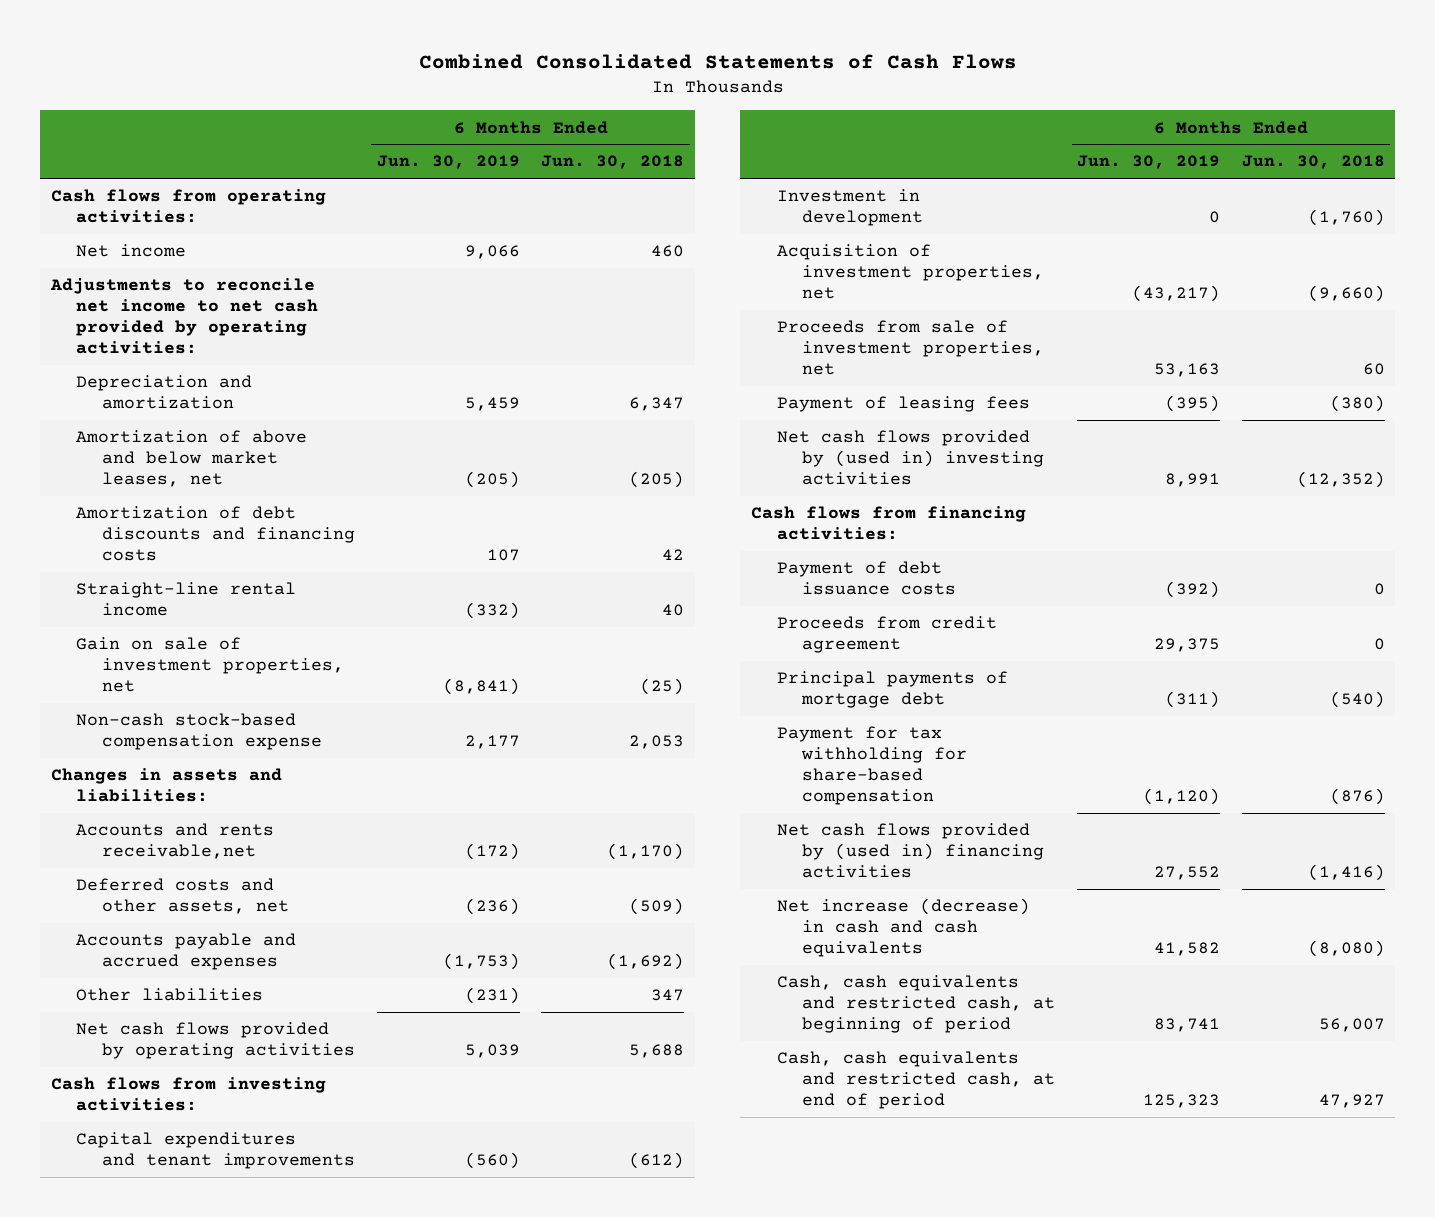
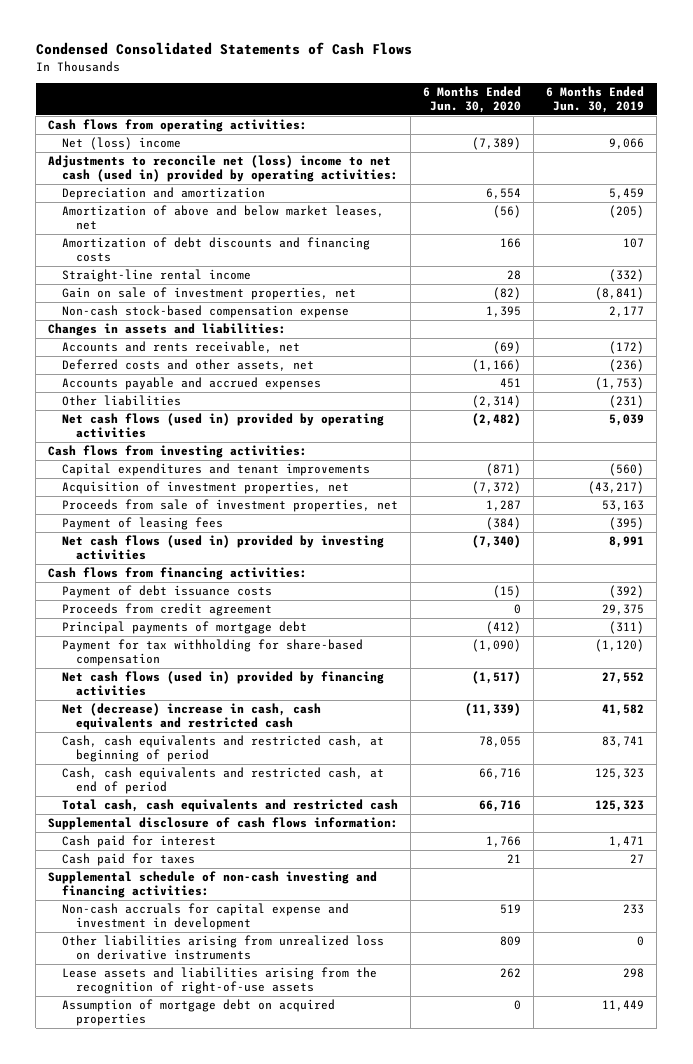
- Combined Consolidated Statements of Cash Flows
+ Condensed Consolidated Statements of Cash Flows
- | 6 Months Ended Jun. 30, 2019 | 6 Months Ended Jun. 30, 2018
+ | 6 Months Ended Jun. 30, 2020 | 6 Months Ended Jun. 30, 2019
- Net income | 9,066 | 460
- Adjustments to reconcile net income to net cash provided by operating activities:
+ Net (loss) income | (7,389) | 9,066
+ Adjustments to reconcile net (loss) income to net cash (used in) provided by operating activities:
- Accounts and rents receivable,net | (172) | (1,170)
+ Accounts and rents receivable, net | (69) | (172)
- Net cash flows provided by operating activities | 5,039 | 5,688
+ Net cash flows (used in) provided by operating activities | (2,482) | 5,039
- Investment in development | 0 | (1,760)
- Net cash flows provided by (used in) investing activities | 8,991 | (12,352)
+ Net cash flows (used in) provided by investing activities | (7,340) | 8,991
- Net cash flows provided by (used in) financing activities | 27,552 | (1,416)
- Net increase (decrease) in cash and cash equivalents | 41,582 | (8,080)
+ Net cash flows (used in) provided by financing activities | (1,517) | 27,552
+ Net (decrease) increase in cash, cash equivalents and restricted cash | (11,339) | 41,582
+ Total cash, cash equivalents and restricted cash | 66,716 | 125,323
+ Supplemental disclosure of cash flows information:
+ Cash paid for interest | 1,766 | 1,471
+ Cash paid for taxes | 21 | 27
+ Supplemental schedule of non-cash investing and financing activities:
+ Non-cash accruals for capital expense and investment in development | 519 | 233
+ Other liabilities arising from unrealized loss on derivative instruments | 809 | 0
+ Lease assets and liabilities arising from the recognition of right-of-use assets | 262 | 298
+ Assumption of mortgage debt on acquired properties | 0 | 11,449

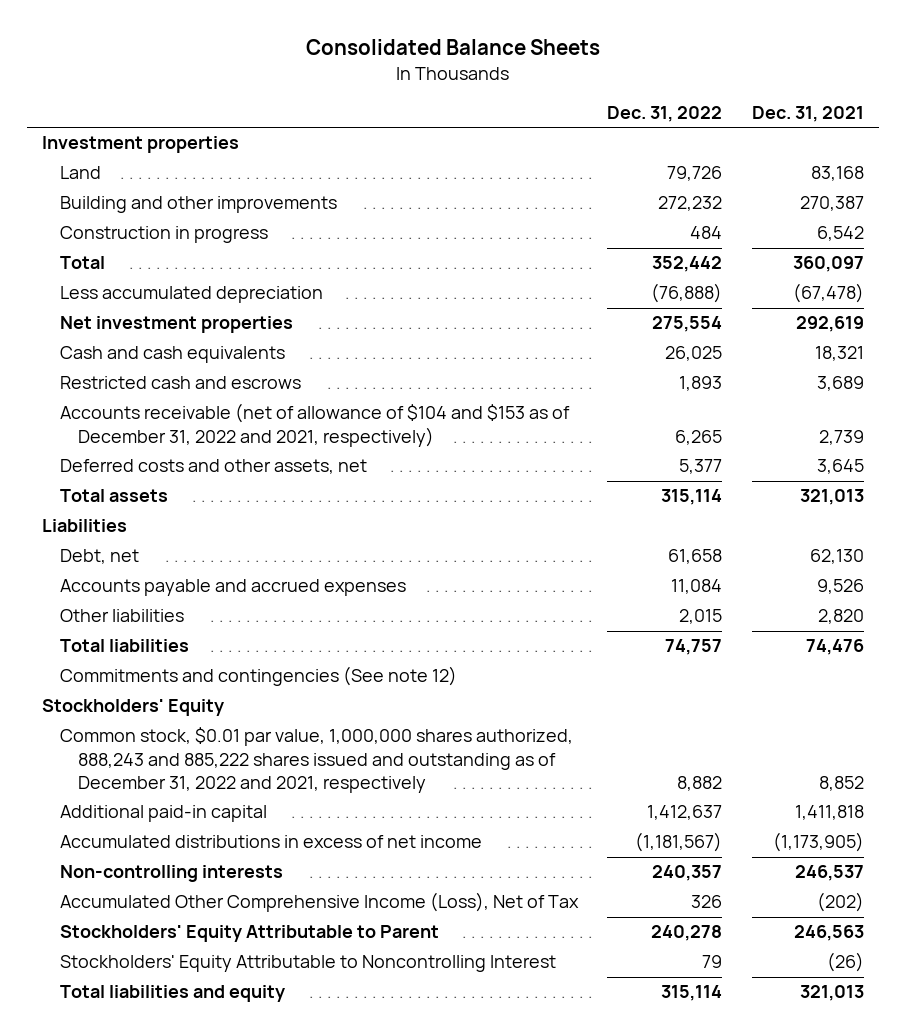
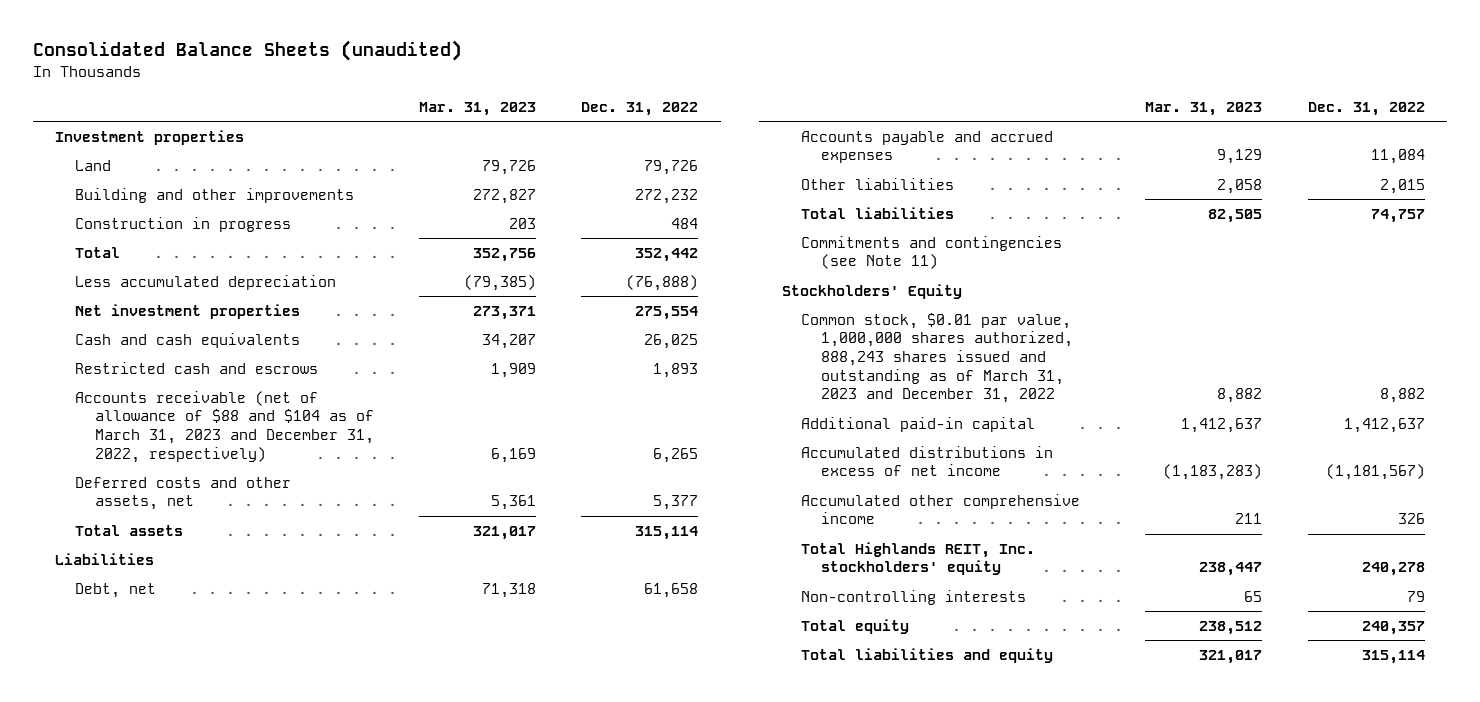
- Consolidated Balance Sheets
+ Consolidated Balance Sheets (unaudited)
- | Dec. 31, 2022 | Dec. 31, 2021
+ | Mar. 31, 2023 | Dec. 31, 2022
- Accounts receivable (net of allowance of $104 and $153 as of December 31, 2022 and 2021, respectively) | 6,265 | 2,739
+ Accounts receivable (net of allowance of $88 and $104 as of March 31, 2023 and December 31, 2022, respectively) | 6,169 | 6,265
- Commitments and contingencies (See note 12)
+ Commitments and contingencies (see Note 11)
- Common stock, $0.01 par value, 1,000,000 shares authorized, 888,243 and 885,222 shares issued and outstanding as of December 31, 2022 and 2021, respectively | 8,882 | 8,852
+ Common stock, $0.01 par value, 1,000,000 shares authorized, 888,243 shares issued and outstanding as of March 31, 2023 and December 31, 2022 | 8,882 | 8,882
- Non-controlling interests | 240,357 | 246,537
- Accumulated Other Comprehensive Income (Loss), Net of Tax | 326 | (202)
- Stockholders' Equity Attributable to Parent | 240,278 | 246,563
- Stockholders' Equity Attributable to Noncontrolling Interest | 79 | (26)
+ Accumulated other comprehensive income | 211 | 326
+ Total Highlands REIT, Inc. stockholders' equity | 238,447 | 240,278
+ Non-controlling interests | 65 | 79
+ Total equity | 238,512 | 240,357

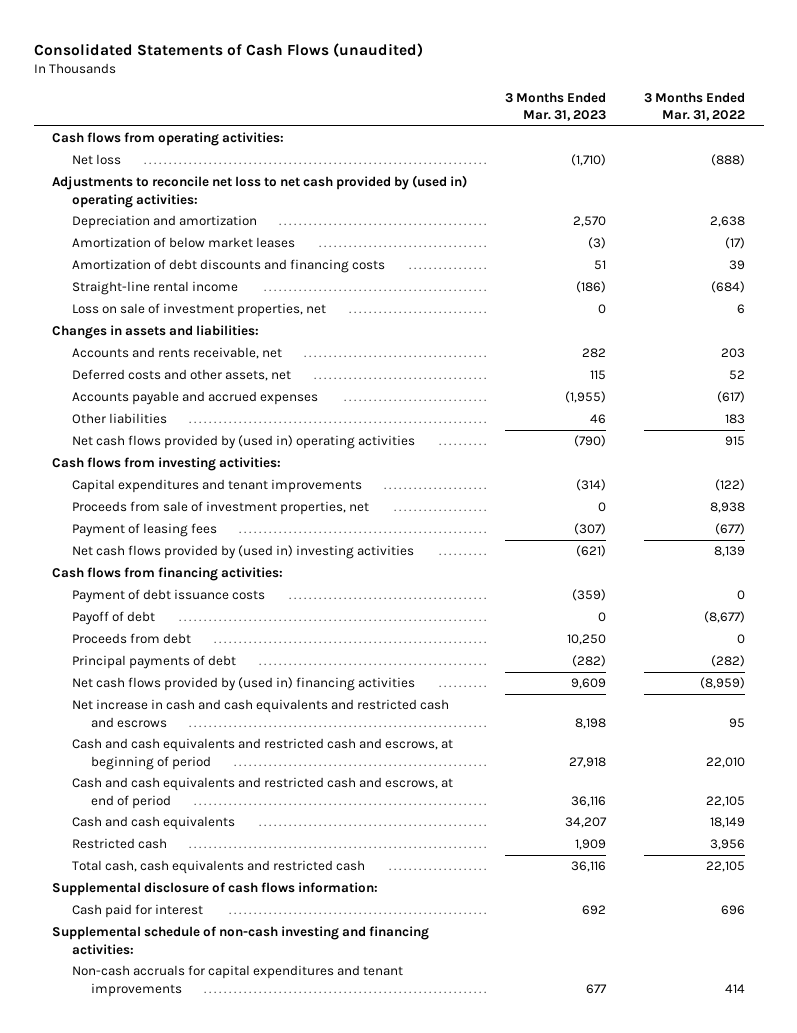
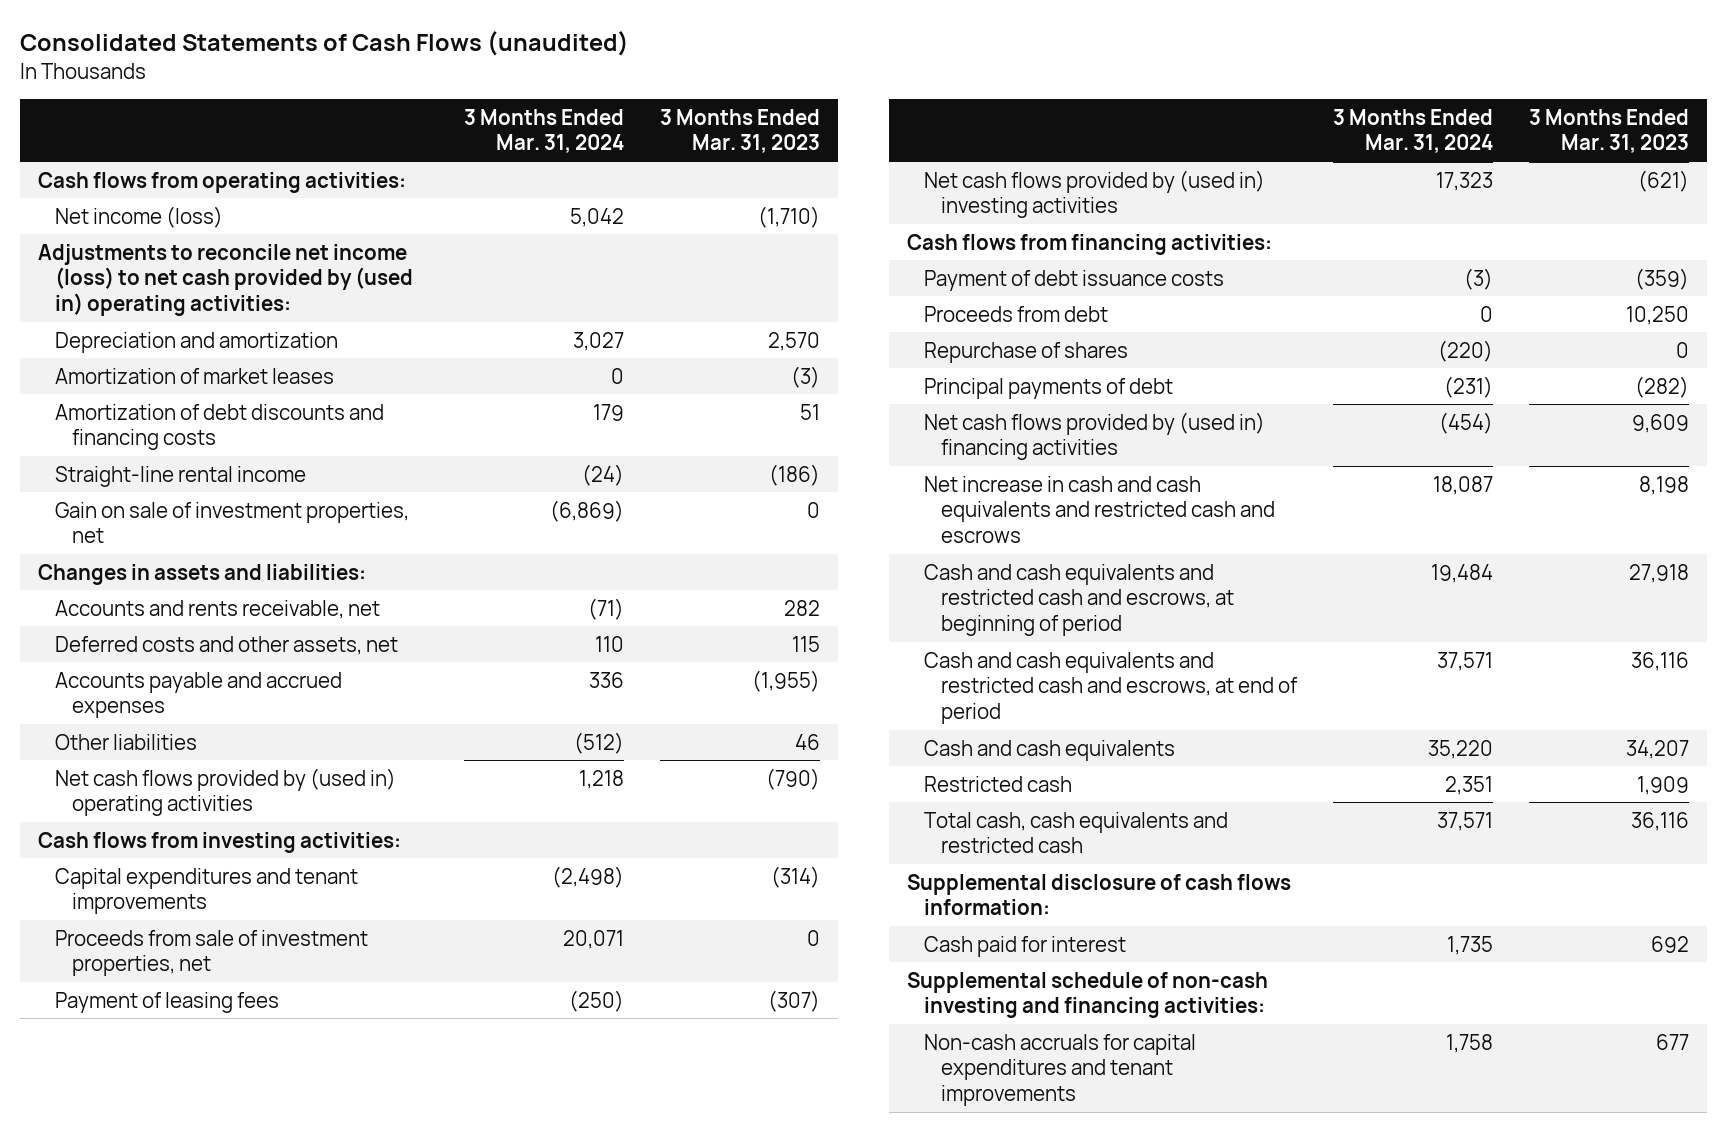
- | 3 Months Ended Mar. 31, 2023 | 3 Months Ended Mar. 31, 2022
+ | 3 Months Ended Mar. 31, 2024 | 3 Months Ended Mar. 31, 2023
- Net loss | (1,710) | (888)
- Adjustments to reconcile net loss to net cash provided by (used in) operating activities:
+ Net income (loss) | 5,042 | (1,710)
+ Adjustments to reconcile net income (loss) to net cash provided by (used in) operating activities:
- Amortization of below market leases | (3) | (17)
+ Amortization of market leases | 0 | (3)
- Loss on sale of investment properties, net | 0 | 6
+ Gain on sale of investment properties, net | (6,869) | 0
- Payoff of debt | 0 | (8,677)
+ Repurchase of shares | (220) | 0

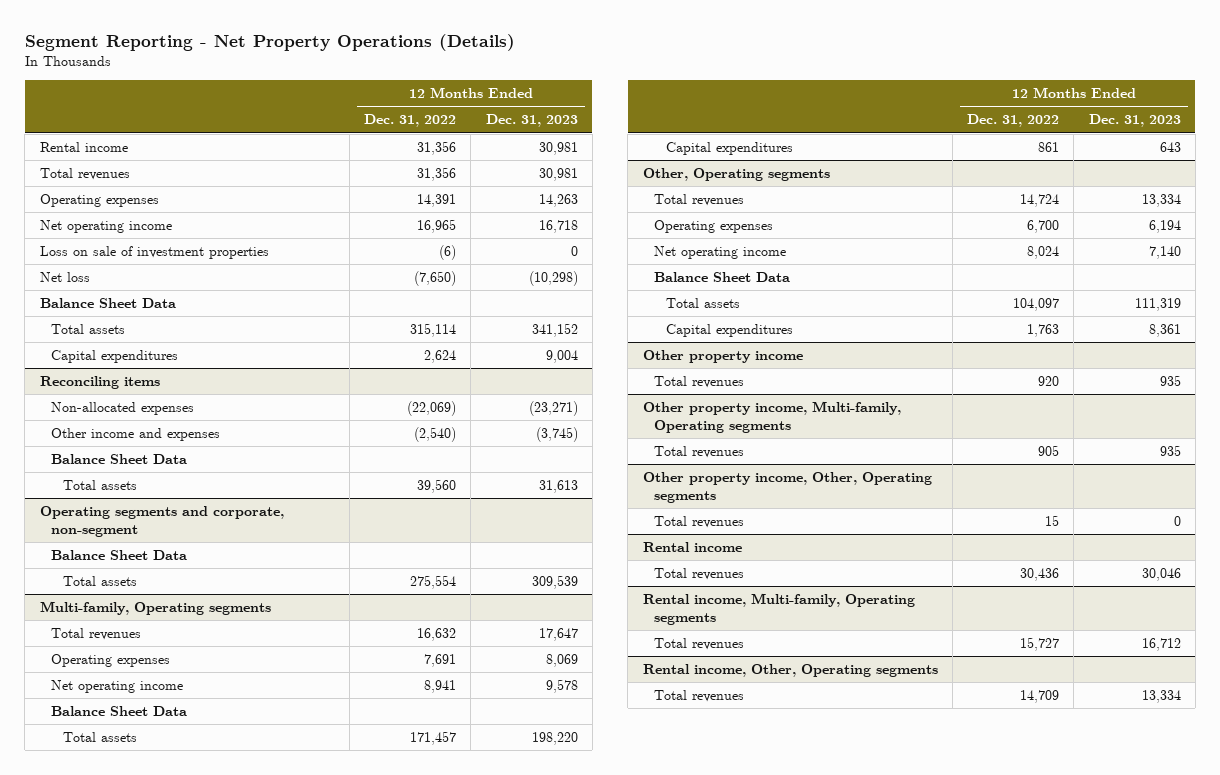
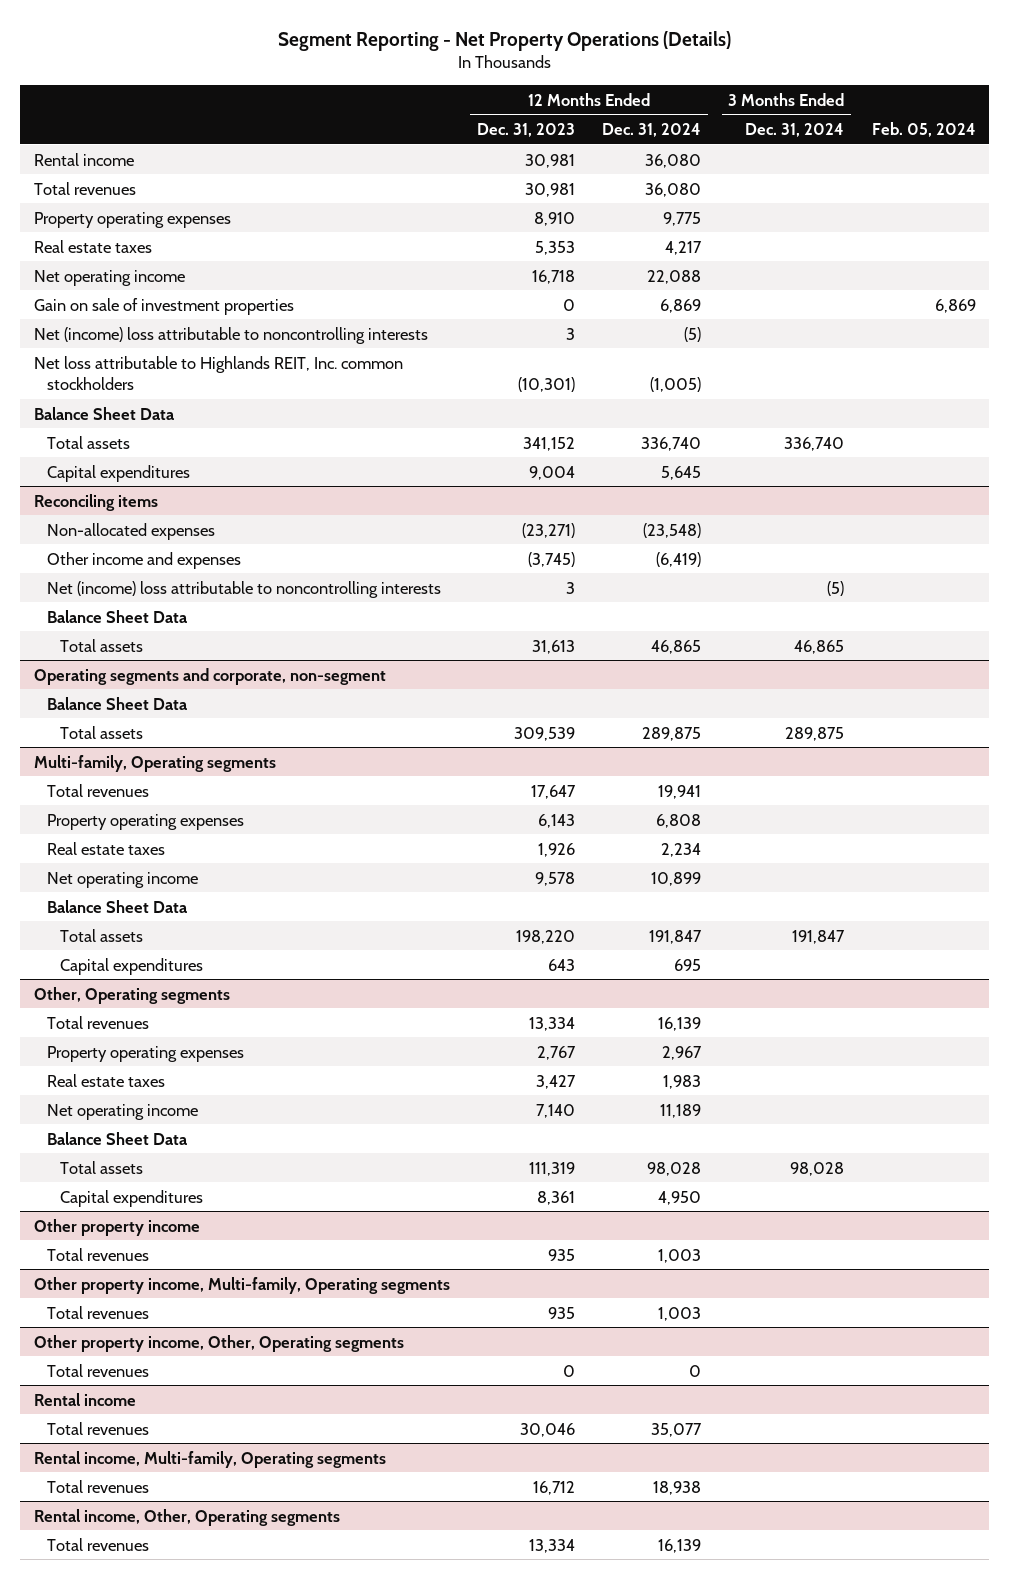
- | 12 Months Ended Dec. 31, 2022 | 12 Months Ended Dec. 31, 2023
+ | 12 Months Ended Dec. 31, 2023 | 12 Months Ended Dec. 31, 2024 | 3 Months Ended Dec. 31, 2024 | Feb. 05, 2024
- Operating expenses | 14,391 | 14,263
+ Property operating expenses | 8,910 | 9,775 | |
+ Real estate taxes | 5,353 | 4,217 | |
- Loss on sale of investment properties | (6) | 0
- Net loss | (7,650) | (10,298)
+ Gain on sale of investment properties | 0 | 6,869 | | 6,869
+ Net (income) loss attributable to noncontrolling interests | 3 | (5) | |
+ Net loss attributable to Highlands REIT, Inc. common stockholders | (10,301) | (1,005) | |
@ Reconciling items
+ Net (income) loss attributable to noncontrolling interests | 3 | | (5) |
@ Multi-family, Operating segments
- Operating expenses | 7,691 | 8,069
+ Property operating expenses | 6,143 | 6,808 | |
+ Real estate taxes | 1,926 | 2,234 | |
@ Other, Operating segments
- Operating expenses | 6,700 | 6,194
+ Property operating expenses | 2,767 | 2,967 | |
+ Real estate taxes | 3,427 | 1,983 | |

